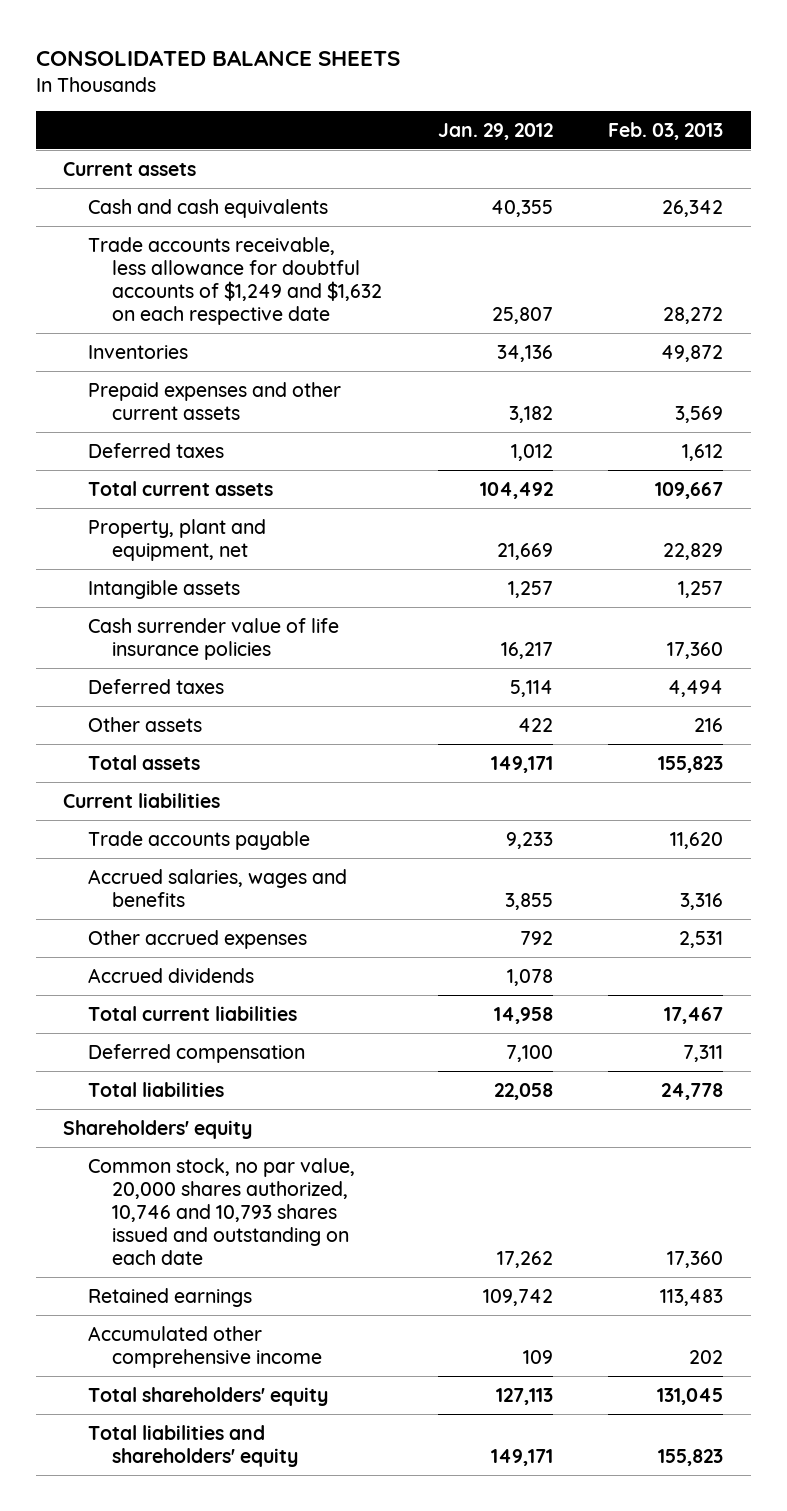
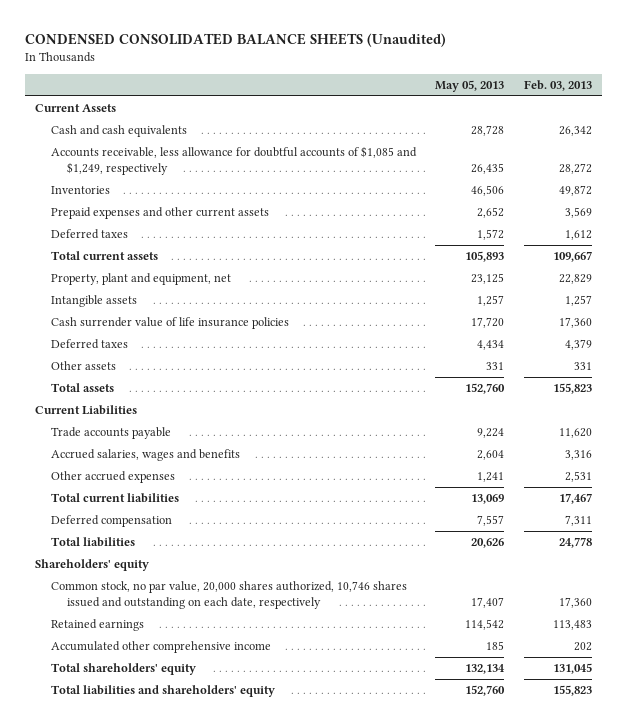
- CONSOLIDATED BALANCE SHEETS
+ CONDENSED CONSOLIDATED BALANCE SHEETS (Unaudited)
- | Jan. 29, 2012 | Feb. 03, 2013
+ | May 05, 2013 | Feb. 03, 2013
- Current assets
+ Current Assets
- Trade accounts receivable, less allowance for doubtful accounts of $1,249 and $1,632 on each respective date | 25,807 | 28,272
+ Accounts receivable, less allowance for doubtful accounts of $1,085 and $1,249, respectively | 26,435 | 28,272
- Deferred taxes | 5,114 | 4,494
- Other assets | 422 | 216
+ Deferred taxes | 4,434 | 4,379
+ Other assets | 331 | 331
- Current liabilities
+ Current Liabilities
- Accrued dividends | 1,078 |
- Common stock, no par value, 20,000 shares authorized, 10,746 and 10,793 shares issued and outstanding on each date | 17,262 | 17,360
+ Common stock, no par value, 20,000 shares authorized, 10,746 shares issued and outstanding on each date, respectively | 17,407 | 17,360

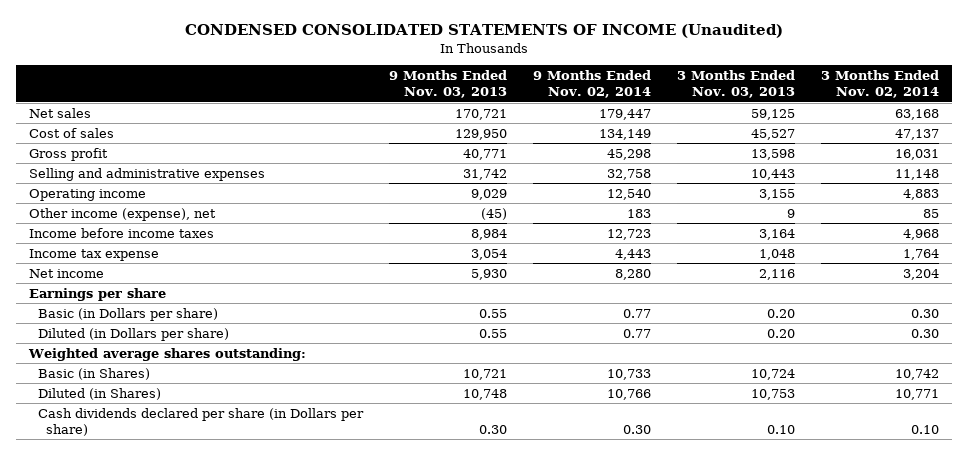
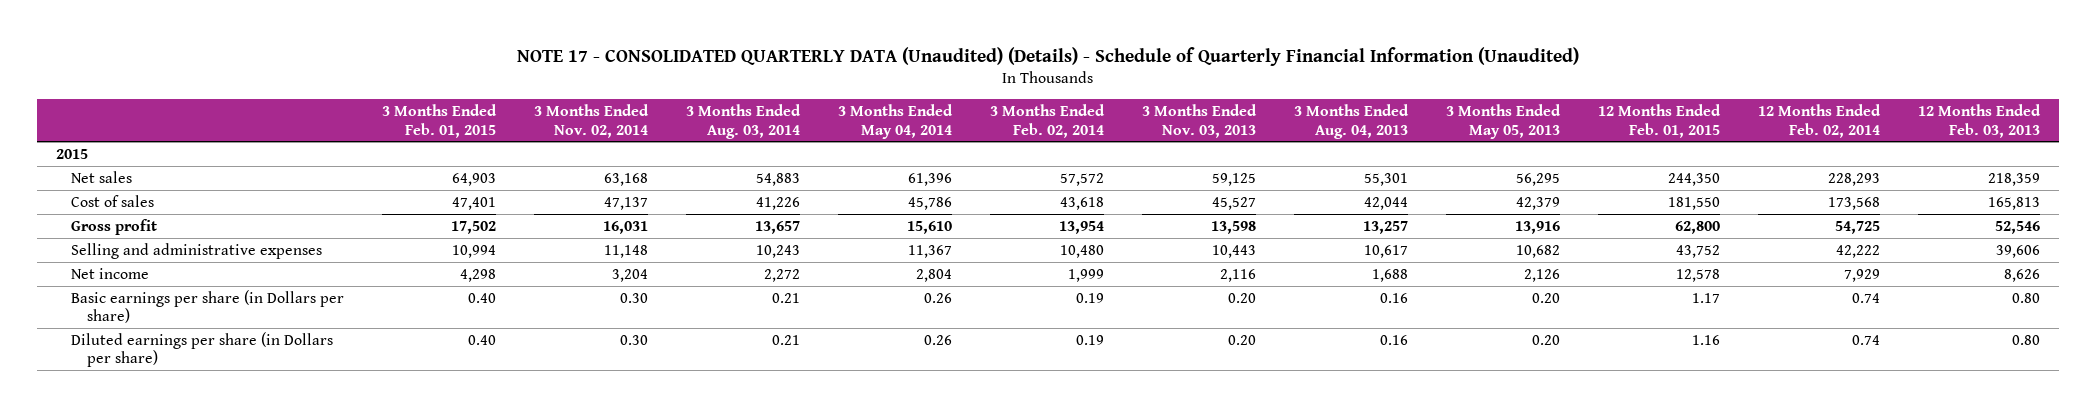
- CONDENSED CONSOLIDATED STATEMENTS OF INCOME (Unaudited)
+ NOTE 17 - CONSOLIDATED QUARTERLY DATA (Unaudited) (Details) - Schedule of Quarterly Financial Information (Unaudited)
- | 9 Months Ended Nov. 03, 2013 | 9 Months Ended Nov. 02, 2014 | 3 Months Ended Nov. 03, 2013 | 3 Months Ended Nov. 02, 2014
+ | 3 Months Ended Feb. 01, 2015 | 3 Months Ended Nov. 02, 2014 | 3 Months Ended Aug. 03, 2014 | 3 Months Ended May 04, 2014 | 3 Months Ended Feb. 02, 2014 | 3 Months Ended Nov. 03, 2013 | 3 Months Ended Aug. 04, 2013 | 3 Months Ended May 05, 2013 | 12 Months Ended Feb. 01, 2015 | 12 Months Ended Feb. 02, 2014 | 12 Months Ended Feb. 03, 2013
+ 2015
- Operating income | 9,029 | 12,540 | 3,155 | 4,883
- Other income (expense), net | (45) | 183 | 9 | 85
- Income before income taxes | 8,984 | 12,723 | 3,164 | 4,968
- Income tax expense | 3,054 | 4,443 | 1,048 | 1,764
- Earnings per share
- Basic (in Dollars per share) | 0.55 | 0.77 | 0.20 | 0.30
- Diluted (in Dollars per share) | 0.55 | 0.77 | 0.20 | 0.30
- Weighted average shares outstanding:
- Basic (in Shares) | 10,721 | 10,733 | 10,724 | 10,742
- Diluted (in Shares) | 10,748 | 10,766 | 10,753 | 10,771
- Cash dividends declared per share (in Dollars per share) | 0.30 | 0.30 | 0.10 | 0.10
+ Basic earnings per share (in Dollars per share) | 0.40 | 0.30 | 0.21 | 0.26 | 0.19 | 0.20 | 0.16 | 0.20 | 1.17 | 0.74 | 0.80
+ Diluted earnings per share (in Dollars per share) | 0.40 | 0.30 | 0.21 | 0.26 | 0.19 | 0.20 | 0.16 | 0.20 | 1.16 | 0.74 | 0.80

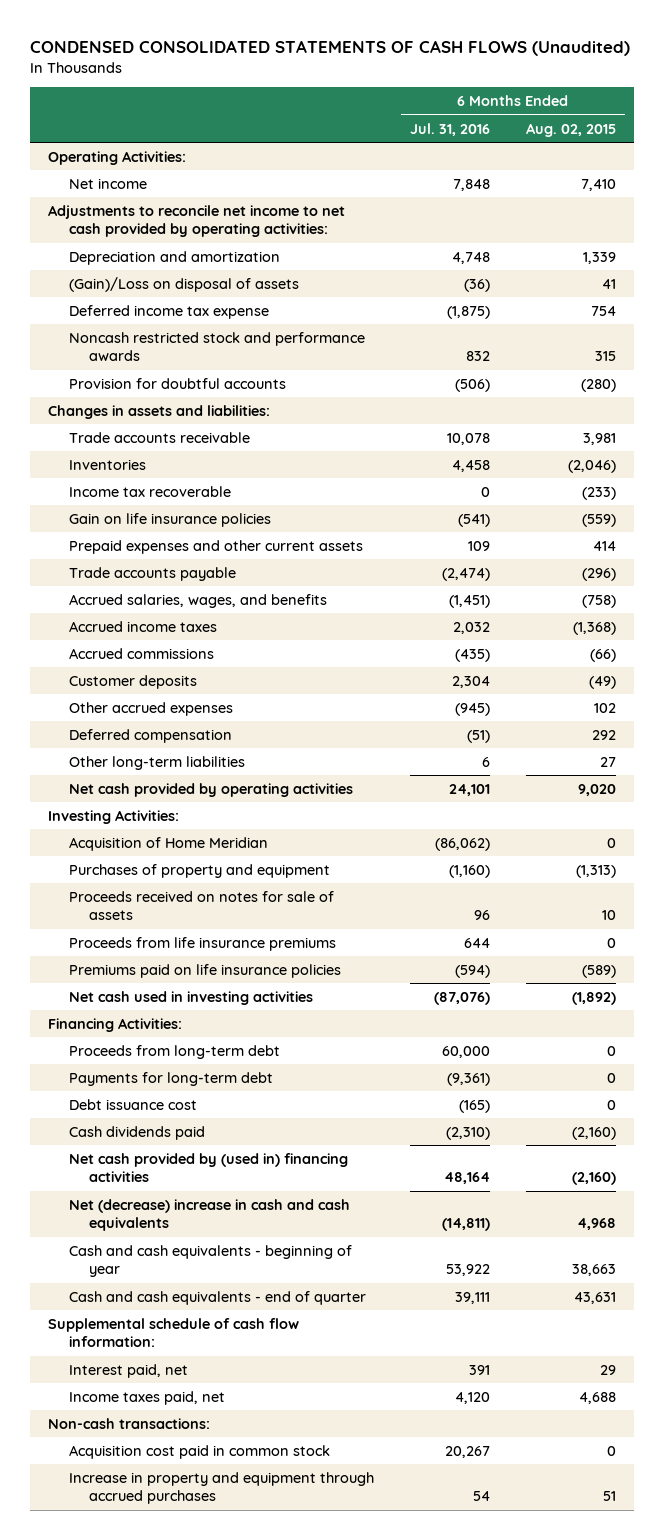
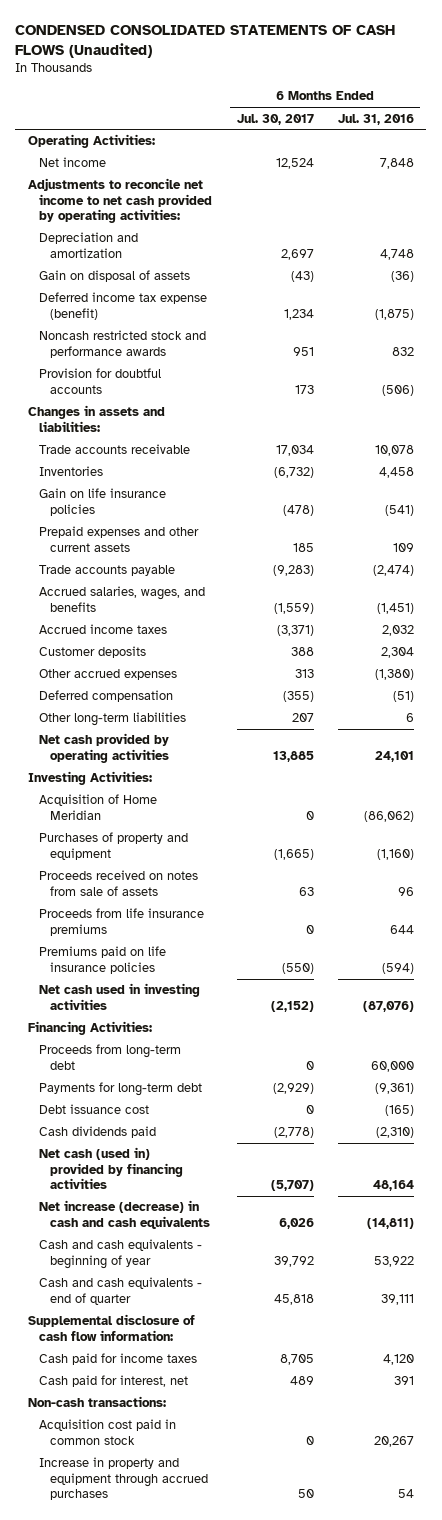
- | 6 Months Ended Jul. 31, 2016 | 6 Months Ended Aug. 02, 2015
+ | 6 Months Ended Jul. 30, 2017 | 6 Months Ended Jul. 31, 2016
- (Gain)/Loss on disposal of assets | (36) | 41
- Deferred income tax expense | (1,875) | 754
+ Gain on disposal of assets | (43) | (36)
+ Deferred income tax expense (benefit) | 1,234 | (1,875)
- Income tax recoverable | 0 | (233)
- Accrued commissions | (435) | (66)
- Other accrued expenses | (945) | 102
+ Other accrued expenses | 313 | (1,380)
- Proceeds received on notes for sale of assets | 96 | 10
+ Proceeds received on notes from sale of assets | 63 | 96
- Net cash provided by (used in) financing activities | 48,164 | (2,160)
- Net (decrease) increase in cash and cash equivalents | (14,811) | 4,968
+ Net cash (used in) provided by financing activities | (5,707) | 48,164
+ Net increase (decrease) in cash and cash equivalents | 6,026 | (14,811)
- Supplemental schedule of cash flow information:
- Interest paid, net | 391 | 29
- Income taxes paid, net | 4,120 | 4,688
+ Supplemental disclosure of cash flow information:
+ Cash paid for income taxes | 8,705 | 4,120
+ Cash paid for interest, net | 489 | 391

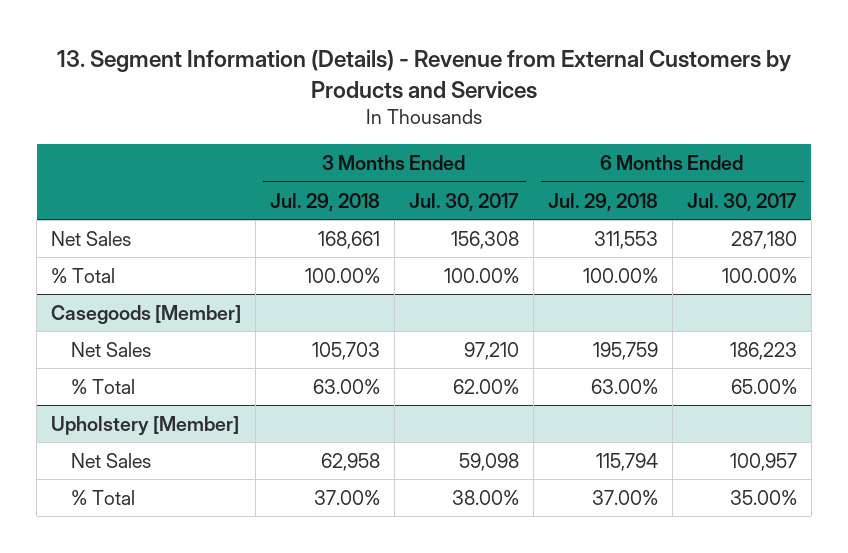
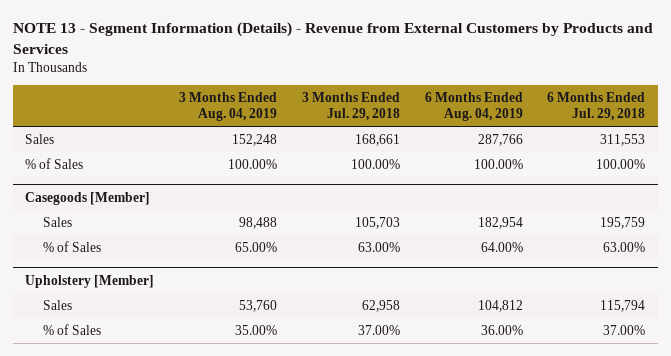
- 13. Segment Information (Details) - Revenue from External Customers by Products and Services
+ NOTE 13 - Segment Information (Details) - Revenue from External Customers by Products and Services
- | 3 Months Ended Jul. 29, 2018 | 3 Months Ended Jul. 30, 2017 | 6 Months Ended Jul. 29, 2018 | 6 Months Ended Jul. 30, 2017
+ | 3 Months Ended Aug. 04, 2019 | 3 Months Ended Jul. 29, 2018 | 6 Months Ended Aug. 04, 2019 | 6 Months Ended Jul. 29, 2018
- Net Sales | 168,661 | 156,308 | 311,553 | 287,180
- % Total | 100.00% | 100.00% | 100.00% | 100.00%
+ Sales | 152,248 | 168,661 | 287,766 | 311,553
+ % of Sales | 100.00% | 100.00% | 100.00% | 100.00%
@ Casegoods [Member]
- Net Sales | 105,703 | 97,210 | 195,759 | 186,223
- % Total | 63.00% | 62.00% | 63.00% | 65.00%
+ Sales | 98,488 | 105,703 | 182,954 | 195,759
+ % of Sales | 65.00% | 63.00% | 64.00% | 63.00%
@ Upholstery [Member]
- Net Sales | 62,958 | 59,098 | 115,794 | 100,957
- % Total | 37.00% | 38.00% | 37.00% | 35.00%
+ Sales | 53,760 | 62,958 | 104,812 | 115,794
+ % of Sales | 35.00% | 37.00% | 36.00% | 37.00%

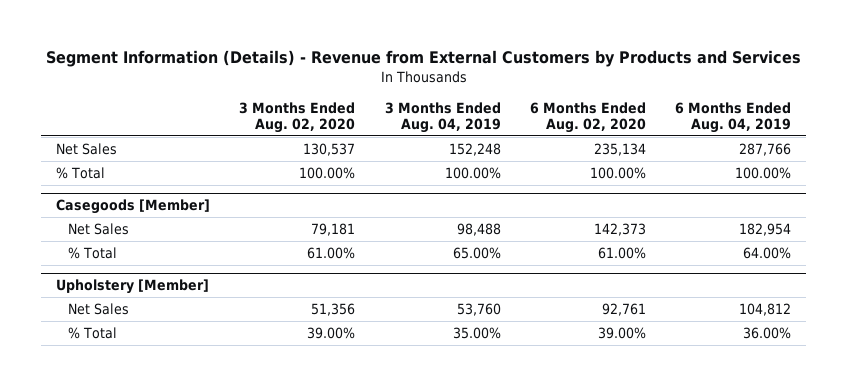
- NOTE 13 - Segment Information (Details) - Revenue from External Customers by Products and Services
+ Segment Information (Details) - Revenue from External Customers by Products and Services
- | 3 Months Ended Aug. 04, 2019 | 3 Months Ended Jul. 29, 2018 | 6 Months Ended Aug. 04, 2019 | 6 Months Ended Jul. 29, 2018
+ | 3 Months Ended Aug. 02, 2020 | 3 Months Ended Aug. 04, 2019 | 6 Months Ended Aug. 02, 2020 | 6 Months Ended Aug. 04, 2019
- Sales | 152,248 | 168,661 | 287,766 | 311,553
- % of Sales | 100.00% | 100.00% | 100.00% | 100.00%
+ Net Sales | 130,537 | 152,248 | 235,134 | 287,766
+ % Total | 100.00% | 100.00% | 100.00% | 100.00%
@ Casegoods [Member]
- Sales | 98,488 | 105,703 | 182,954 | 195,759
- % of Sales | 65.00% | 63.00% | 64.00% | 63.00%
+ Net Sales | 79,181 | 98,488 | 142,373 | 182,954
+ % Total | 61.00% | 65.00% | 61.00% | 64.00%
@ Upholstery [Member]
- Sales | 53,760 | 62,958 | 104,812 | 115,794
- % of Sales | 35.00% | 37.00% | 36.00% | 37.00%
+ Net Sales | 51,356 | 53,760 | 92,761 | 104,812
+ % Total | 39.00% | 35.00% | 39.00% | 36.00%

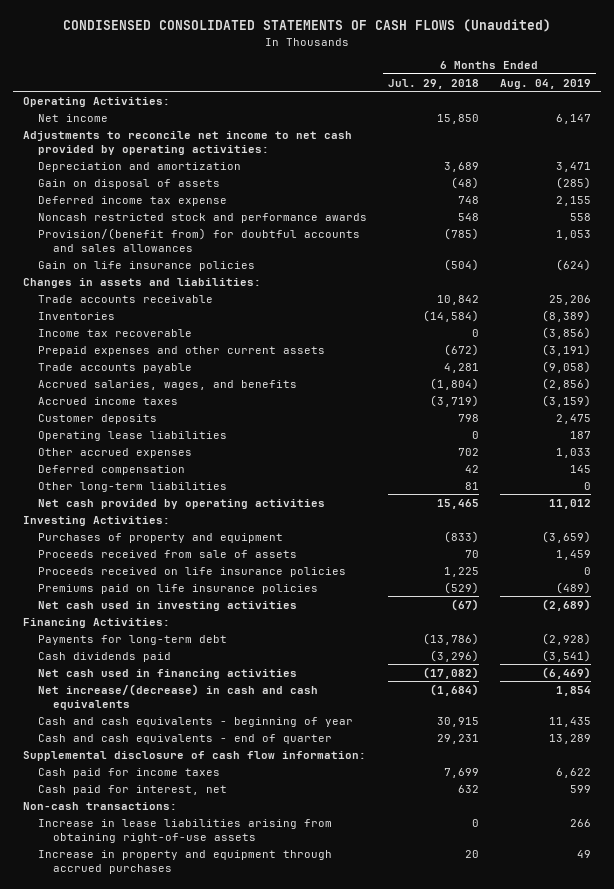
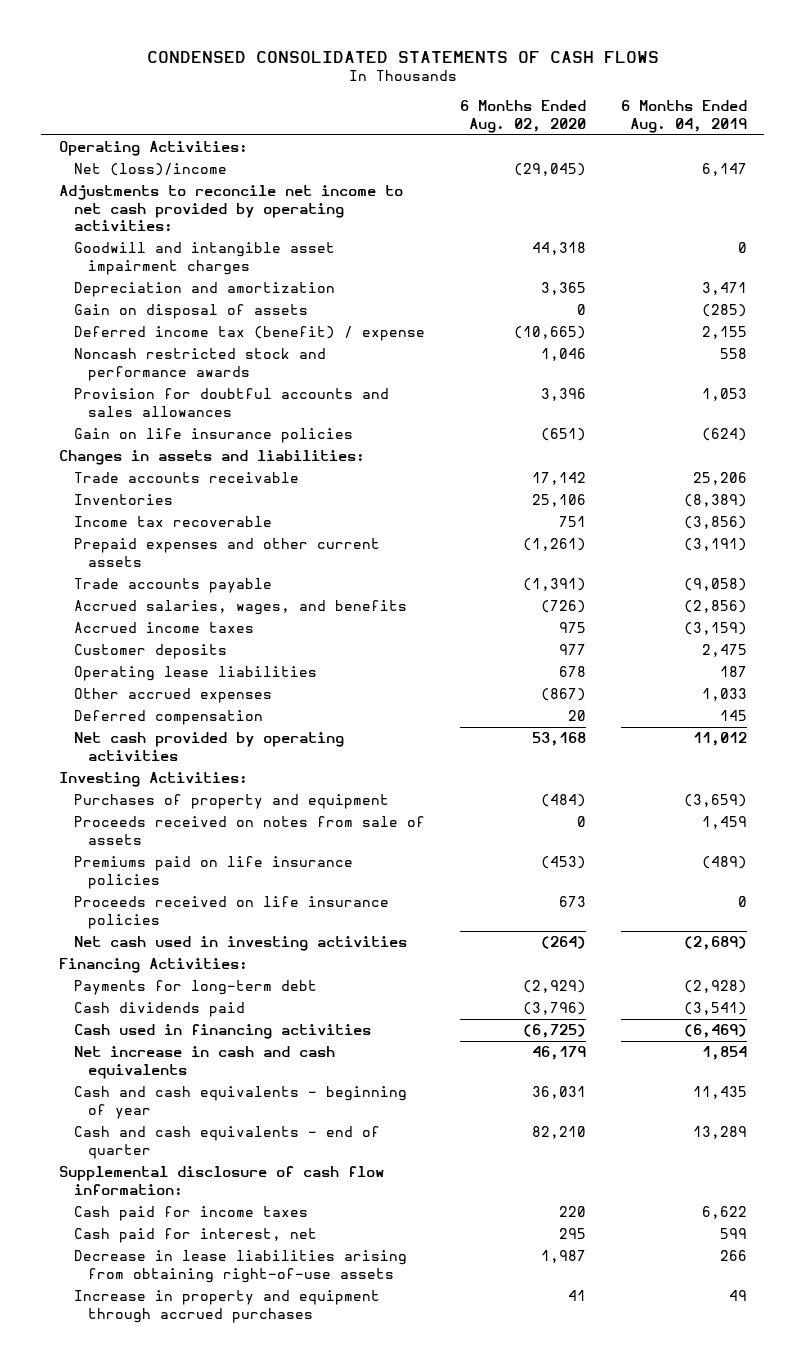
- CONDISENSED CONSOLIDATED STATEMENTS OF CASH FLOWS (Unaudited)
+ CONDENSED CONSOLIDATED STATEMENTS OF CASH FLOWS
- | 6 Months Ended Jul. 29, 2018 | 6 Months Ended Aug. 04, 2019
+ | 6 Months Ended Aug. 02, 2020 | 6 Months Ended Aug. 04, 2019
- Net income | 15,850 | 6,147
+ Net (loss)/income | (29,045) | 6,147
+ Goodwill and intangible asset impairment charges | 44,318 | 0
- Deferred income tax expense | 748 | 2,155
+ Deferred income tax (benefit) / expense | (10,665) | 2,155
- Provision/(benefit from) for doubtful accounts and sales allowances | (785) | 1,053
+ Provision for doubtful accounts and sales allowances | 3,396 | 1,053
- Other long-term liabilities | 81 | 0
- Proceeds received from sale of assets | 70 | 1,459
+ Proceeds received on notes from sale of assets | 0 | 1,459
moved down: Proceeds received on life insurance policies | 673 | 0
- Net cash used in financing activities | (17,082) | (6,469)
- Net increase/(decrease) in cash and cash equivalents | (1,684) | 1,854
+ Cash used in financing activities | (6,725) | (6,469)
+ Net increase in cash and cash equivalents | 46,179 | 1,854
- Non-cash transactions:
- Increase in lease liabilities arising from obtaining right-of-use assets | 0 | 266
+ Decrease in lease liabilities arising from obtaining right-of-use assets | 1,987 | 266

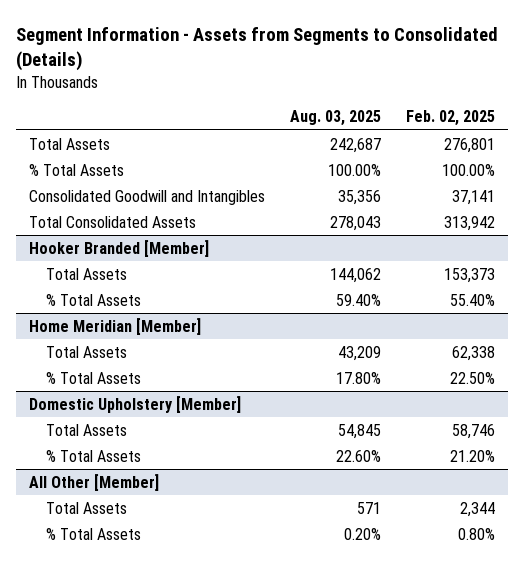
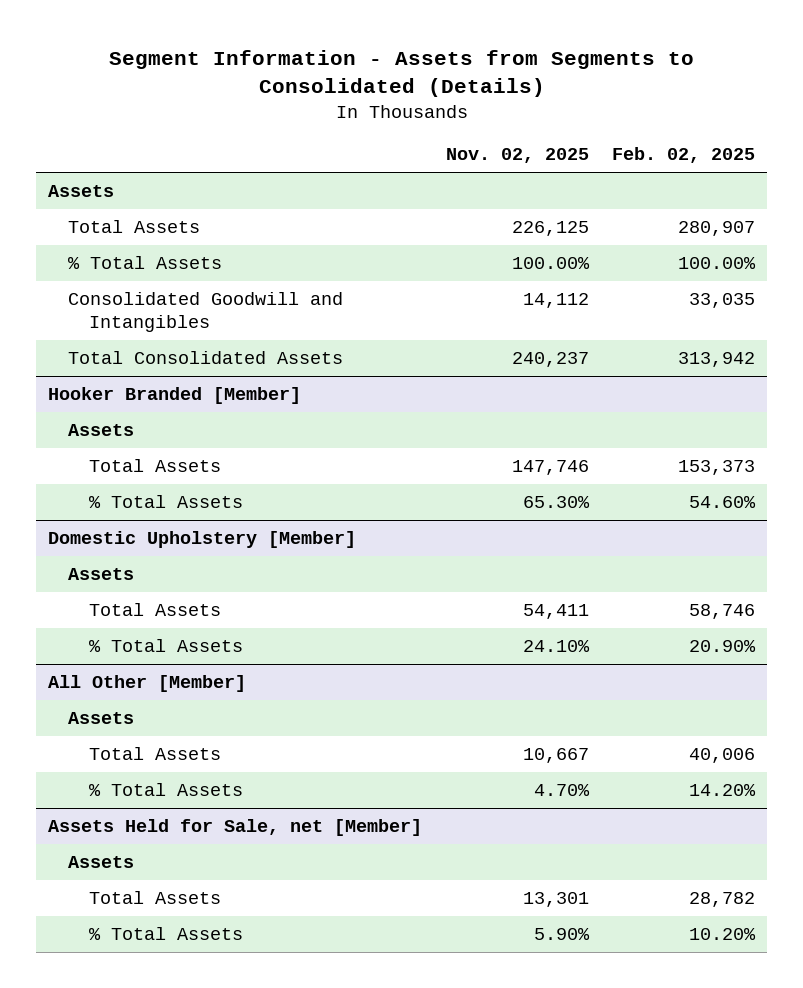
- | Aug. 03, 2025 | Feb. 02, 2025
+ | Nov. 02, 2025 | Feb. 02, 2025
- Total Assets | 242,687 | 276,801
+ Assets
+ Total Assets | 226,125 | 280,907
- Consolidated Goodwill and Intangibles | 35,356 | 37,141
+ Consolidated Goodwill and Intangibles | 14,112 | 33,035
@ Hooker Branded [Member]
+ Assets
- % Total Assets | 59.40% | 55.40%
- Home Meridian [Member]
- Total Assets | 43,209 | 62,338
- % Total Assets | 17.80% | 22.50%
@ Hooker Branded [Member]
+ % Total Assets | 65.30% | 54.60%
@ Domestic Upholstery [Member]
+ Assets
- % Total Assets | 22.60% | 21.20%
+ % Total Assets | 24.10% | 20.90%
@ All Other [Member]
- Total Assets | 571 | 2,344
- % Total Assets | 0.20% | 0.80%
+ Assets
+ Total Assets | 10,667 | 40,006
+ % Total Assets | 4.70% | 14.20%
+ Assets Held for Sale, net [Member]
+ Assets
+ Total Assets | 13,301 | 28,782
+ % Total Assets | 5.90% | 10.20%

